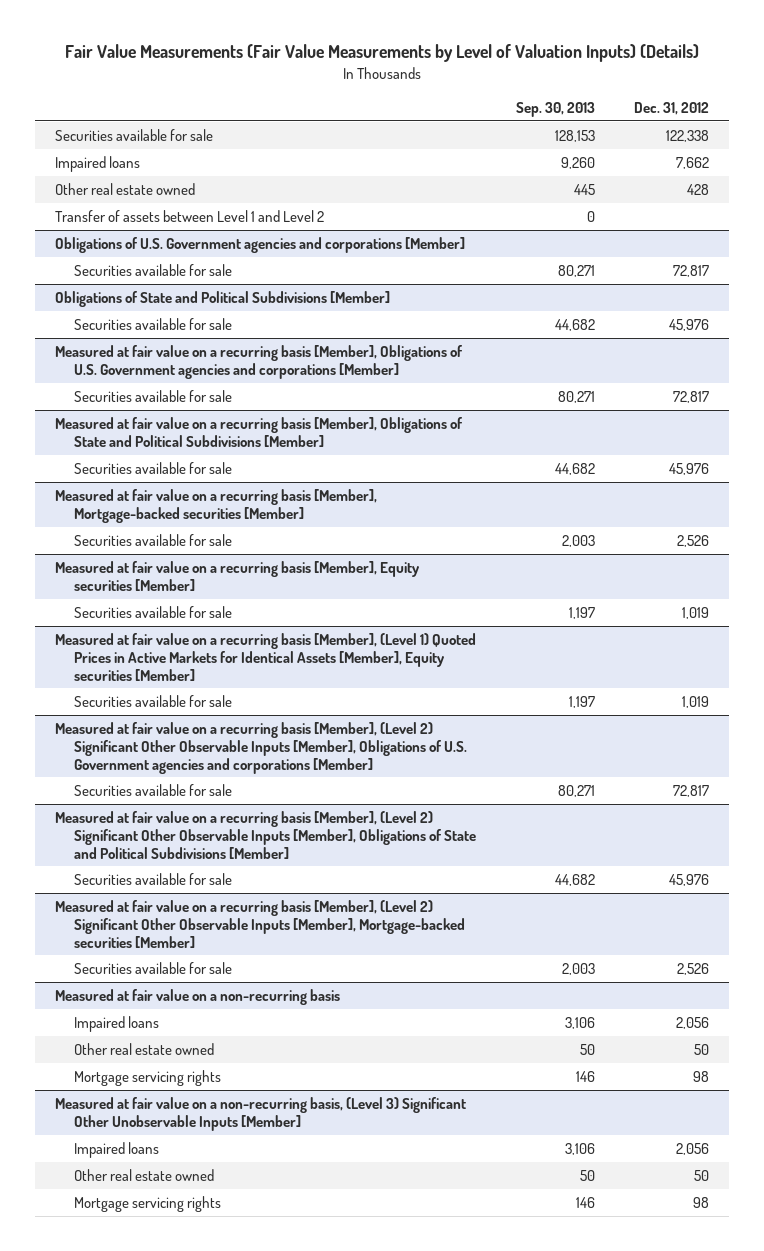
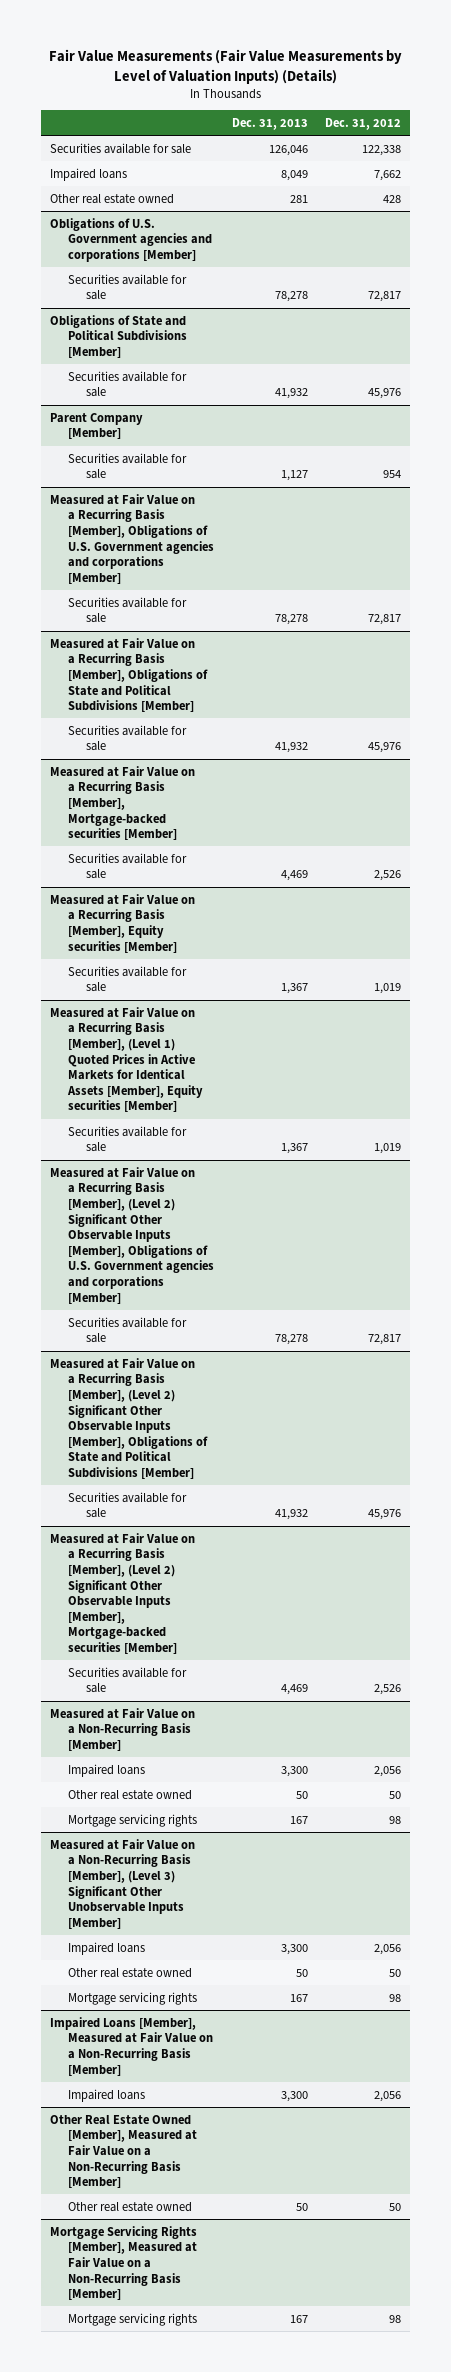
- | Sep. 30, 2013 | Dec. 31, 2012
+ | Dec. 31, 2013 | Dec. 31, 2012
- Transfer of assets between Level 1 and Level 2 | 0 |
- Measured at fair value on a recurring basis [Member], Obligations of U.S. Government agencies and corporations [Member]
+ Parent Company [Member]
+ Securities available for sale | 1,127 | 954
+ Measured at Fair Value on a Recurring Basis [Member], Obligations of U.S. Government agencies and corporations [Member]
- Measured at fair value on a recurring basis [Member], Obligations of State and Political Subdivisions [Member]
+ Measured at Fair Value on a Recurring Basis [Member], Obligations of State and Political Subdivisions [Member]
- Measured at fair value on a recurring basis [Member], Mortgage-backed securities [Member]
+ Measured at Fair Value on a Recurring Basis [Member], Mortgage-backed securities [Member]
- Measured at fair value on a recurring basis [Member], Equity securities [Member]
+ Measured at Fair Value on a Recurring Basis [Member], Equity securities [Member]
- Measured at fair value on a recurring basis [Member], (Level 1) Quoted Prices in Active Markets for Identical Assets [Member], Equity securities [Member]
+ Measured at Fair Value on a Recurring Basis [Member], (Level 1) Quoted Prices in Active Markets for Identical Assets [Member], Equity securities [Member]
- Measured at fair value on a recurring basis [Member], (Level 2) Significant Other Observable Inputs [Member], Obligations of U.S. Government agencies and corporations [Member]
+ Measured at Fair Value on a Recurring Basis [Member], (Level 2) Significant Other Observable Inputs [Member], Obligations of U.S. Government agencies and corporations [Member]
- Measured at fair value on a recurring basis [Member], (Level 2) Significant Other Observable Inputs [Member], Obligations of State and Political Subdivisions [Member]
+ Measured at Fair Value on a Recurring Basis [Member], (Level 2) Significant Other Observable Inputs [Member], Obligations of State and Political Subdivisions [Member]
- Measured at fair value on a recurring basis [Member], (Level 2) Significant Other Observable Inputs [Member], Mortgage-backed securities [Member]
+ Measured at Fair Value on a Recurring Basis [Member], (Level 2) Significant Other Observable Inputs [Member], Mortgage-backed securities [Member]
- Measured at fair value on a non-recurring basis
+ Measured at Fair Value on a Non-Recurring Basis [Member]
- Measured at fair value on a non-recurring basis, (Level 3) Significant Other Unobservable Inputs [Member]
+ Measured at Fair Value on a Non-Recurring Basis [Member], (Level 3) Significant Other Unobservable Inputs [Member]
+ Impaired Loans [Member], Measured at Fair Value on a Non-Recurring Basis [Member]
+ Impaired loans | 3,300 | 2,056
+ Other Real Estate Owned [Member], Measured at Fair Value on a Non-Recurring Basis [Member]
+ Other real estate owned | 50 | 50
+ Mortgage Servicing Rights [Member], Measured at Fair Value on a Non-Recurring Basis [Member]
+ Mortgage servicing rights | 167 | 98

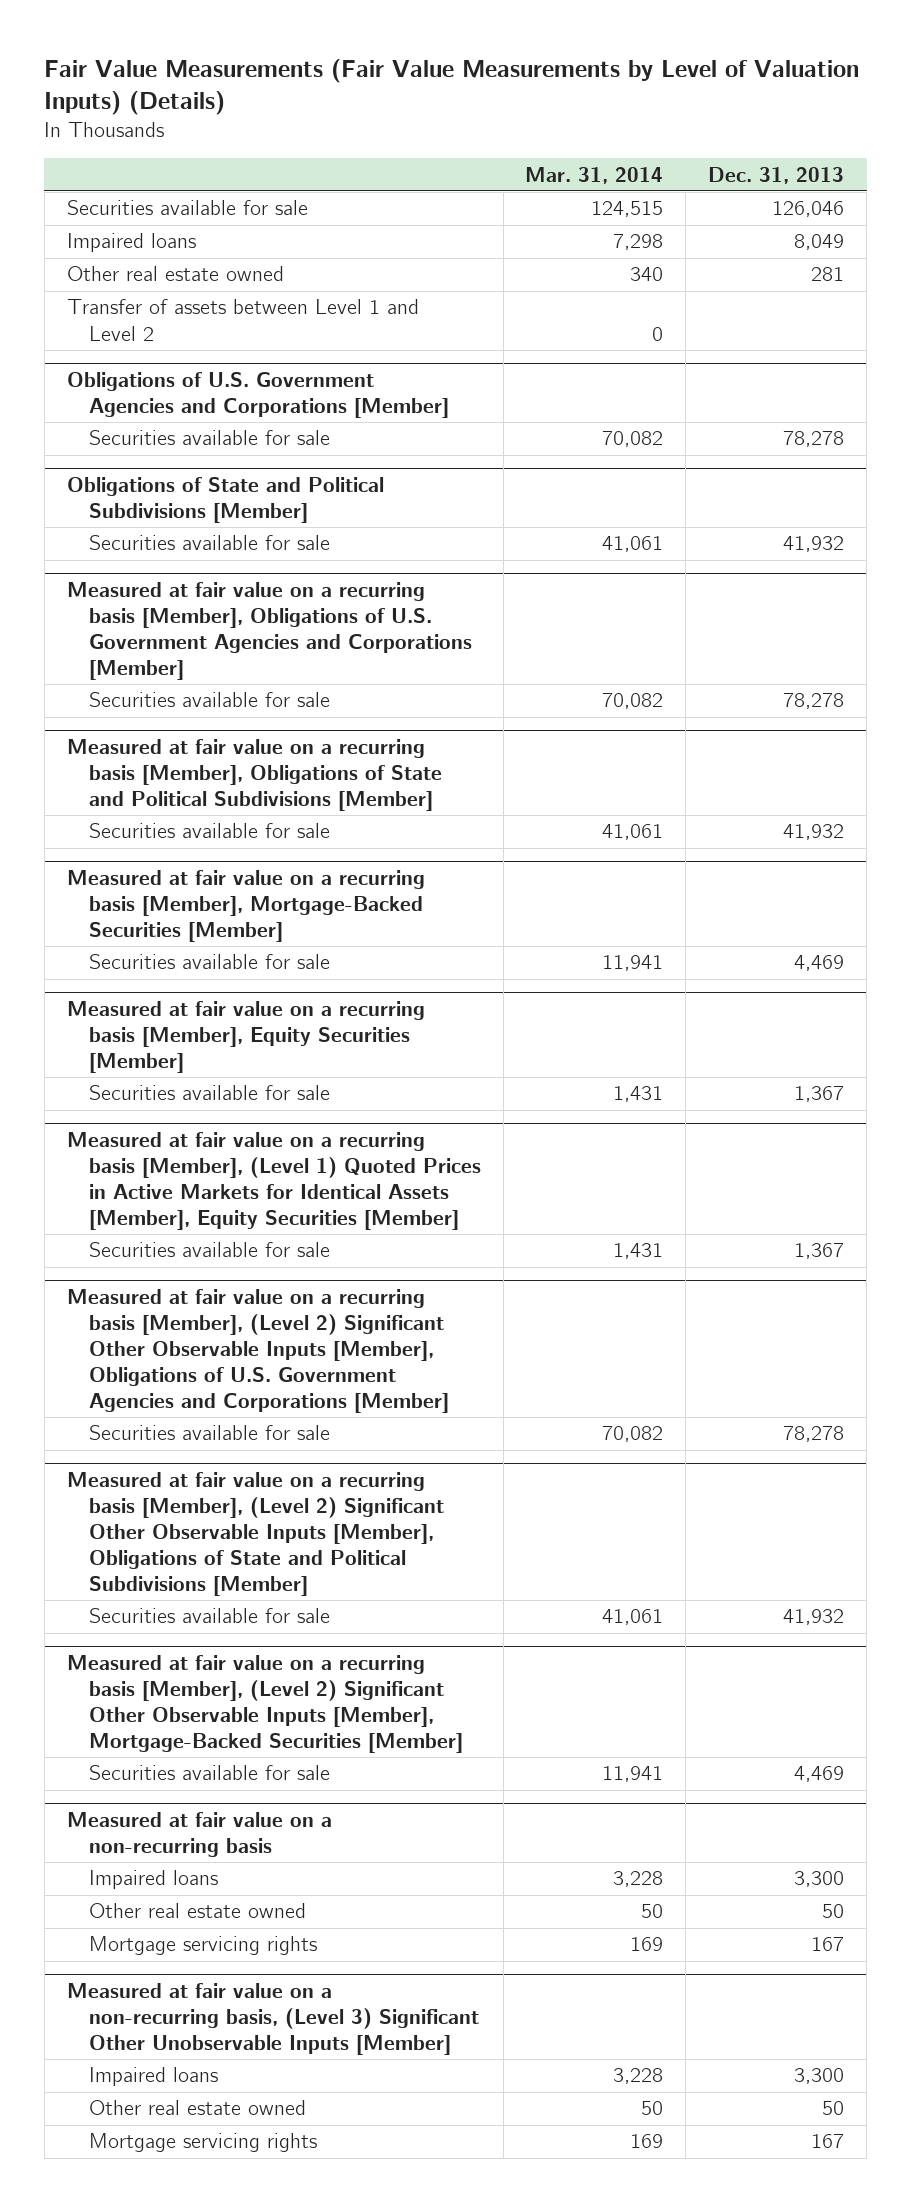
- | Dec. 31, 2013 | Dec. 31, 2012
+ | Mar. 31, 2014 | Dec. 31, 2013
- Obligations of U.S. Government agencies and corporations [Member]
+ Transfer of assets between Level 1 and Level 2 | 0 |
+ Obligations of U.S. Government Agencies and Corporations [Member]
- Parent Company [Member]
- Securities available for sale | 1,127 | 954
- Measured at Fair Value on a Recurring Basis [Member], Obligations of U.S. Government agencies and corporations [Member]
+ Measured at fair value on a recurring basis [Member], Obligations of U.S. Government Agencies and Corporations [Member]
- Measured at Fair Value on a Recurring Basis [Member], Obligations of State and Political Subdivisions [Member]
+ Measured at fair value on a recurring basis [Member], Obligations of State and Political Subdivisions [Member]
- Measured at Fair Value on a Recurring Basis [Member], Mortgage-backed securities [Member]
+ Measured at fair value on a recurring basis [Member], Mortgage-Backed Securities [Member]
- Measured at Fair Value on a Recurring Basis [Member], Equity securities [Member]
+ Measured at fair value on a recurring basis [Member], Equity Securities [Member]
- Measured at Fair Value on a Recurring Basis [Member], (Level 1) Quoted Prices in Active Markets for Identical Assets [Member], Equity securities [Member]
+ Measured at fair value on a recurring basis [Member], (Level 1) Quoted Prices in Active Markets for Identical Assets [Member], Equity Securities [Member]
- Measured at Fair Value on a Recurring Basis [Member], (Level 2) Significant Other Observable Inputs [Member], Obligations of U.S. Government agencies and corporations [Member]
+ Measured at fair value on a recurring basis [Member], (Level 2) Significant Other Observable Inputs [Member], Obligations of U.S. Government Agencies and Corporations [Member]
- Measured at Fair Value on a Recurring Basis [Member], (Level 2) Significant Other Observable Inputs [Member], Obligations of State and Political Subdivisions [Member]
+ Measured at fair value on a recurring basis [Member], (Level 2) Significant Other Observable Inputs [Member], Obligations of State and Political Subdivisions [Member]
- Measured at Fair Value on a Recurring Basis [Member], (Level 2) Significant Other Observable Inputs [Member], Mortgage-backed securities [Member]
+ Measured at fair value on a recurring basis [Member], (Level 2) Significant Other Observable Inputs [Member], Mortgage-Backed Securities [Member]
- Measured at Fair Value on a Non-Recurring Basis [Member]
- Impaired loans | 3,300 | 2,056
- Other real estate owned | 50 | 50
- Mortgage servicing rights | 167 | 98
- Measured at Fair Value on a Non-Recurring Basis [Member], (Level 3) Significant Other Unobservable Inputs [Member]
+ Measured at fair value on a non-recurring basis
- Impaired Loans [Member], Measured at Fair Value on a Non-Recurring Basis [Member]
+ Measured at fair value on a non-recurring basis, (Level 3) Significant Other Unobservable Inputs [Member]
- Other Real Estate Owned [Member], Measured at Fair Value on a Non-Recurring Basis [Member]
- Mortgage Servicing Rights [Member], Measured at Fair Value on a Non-Recurring Basis [Member]

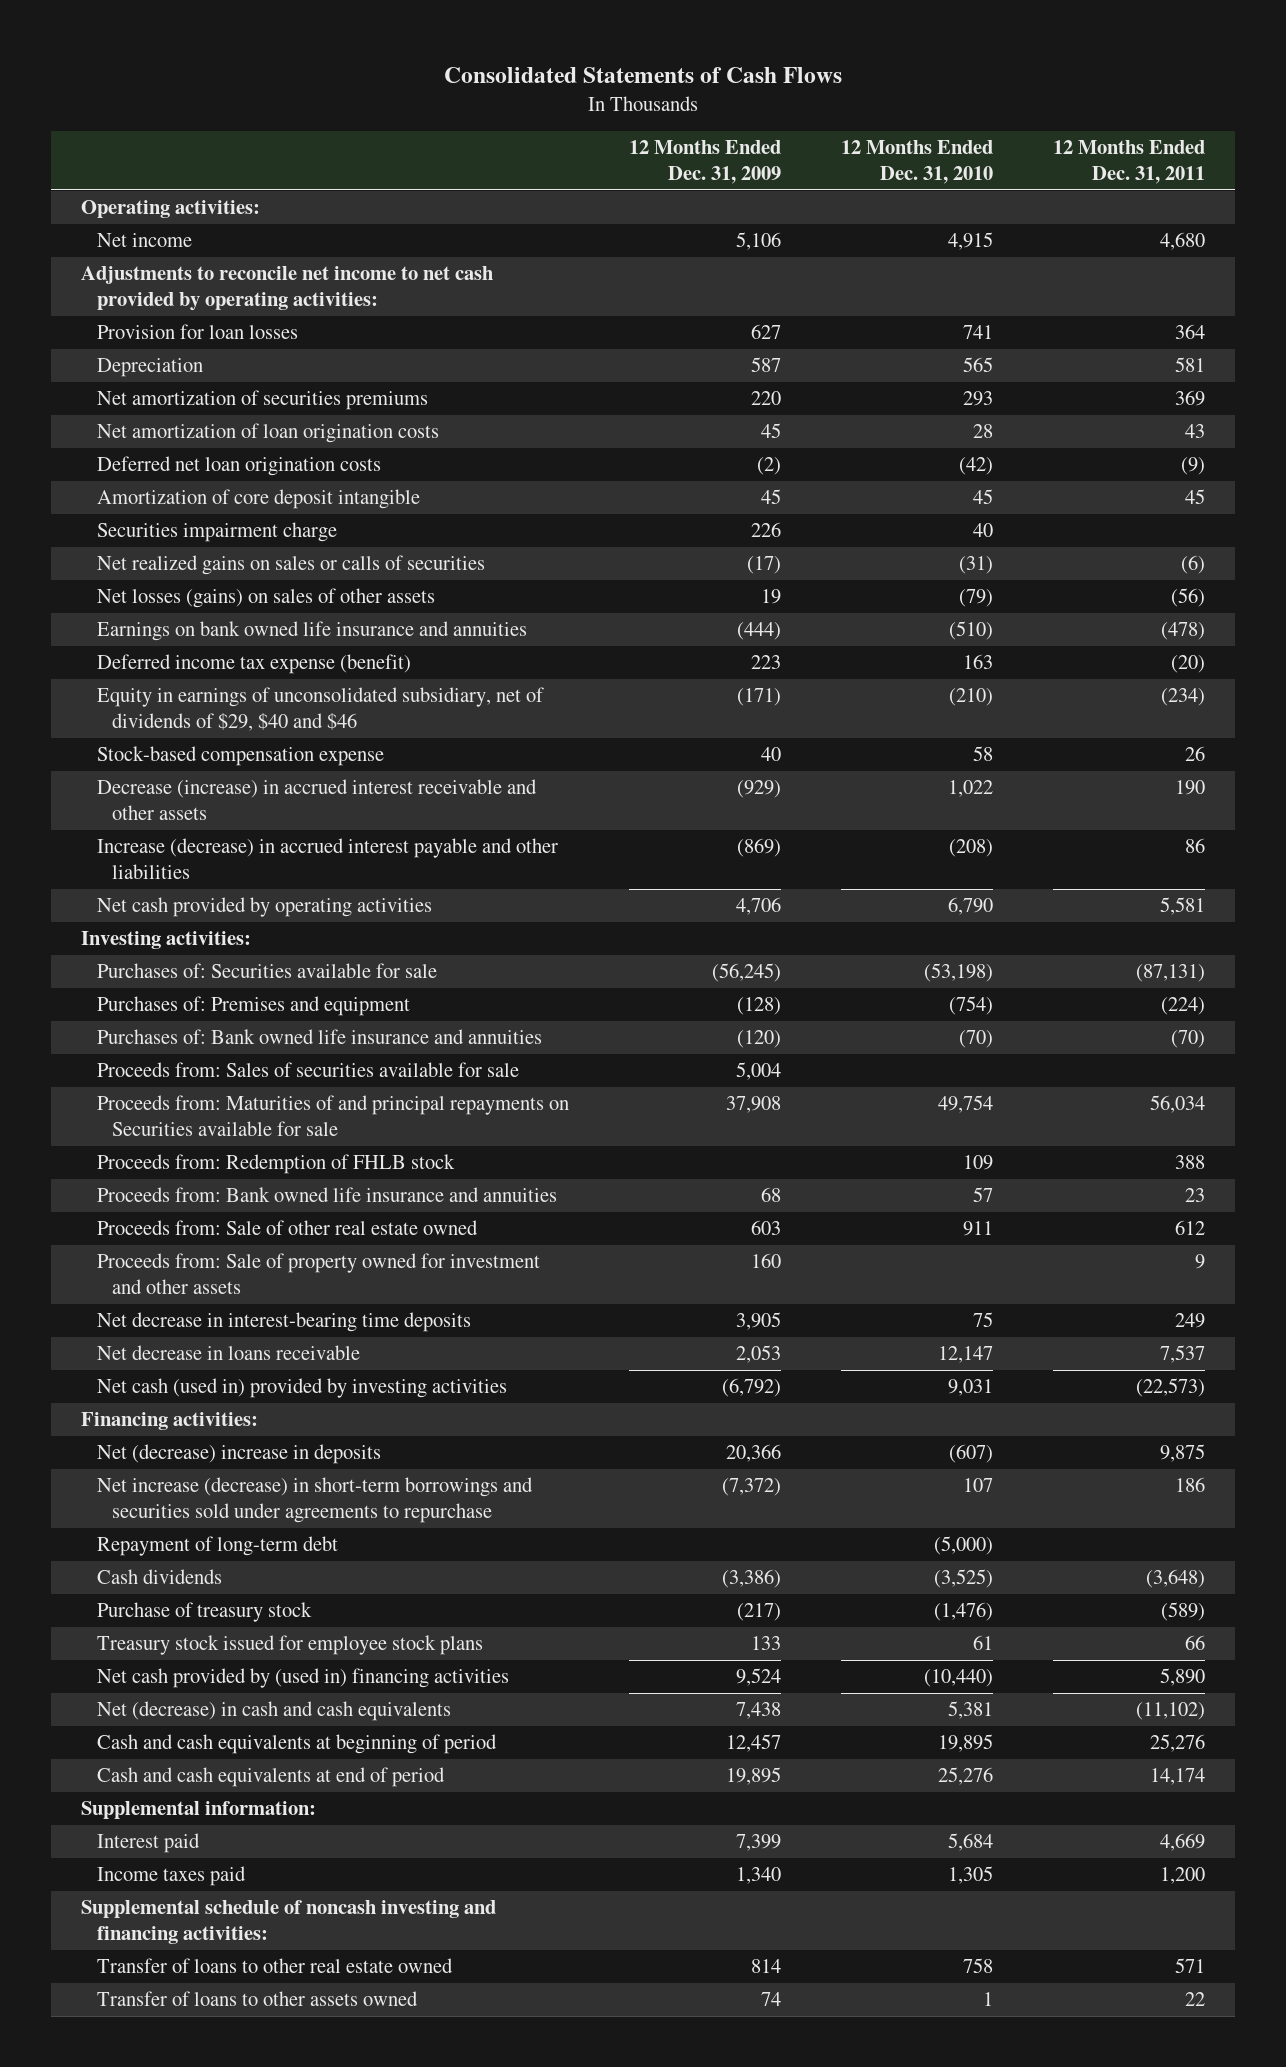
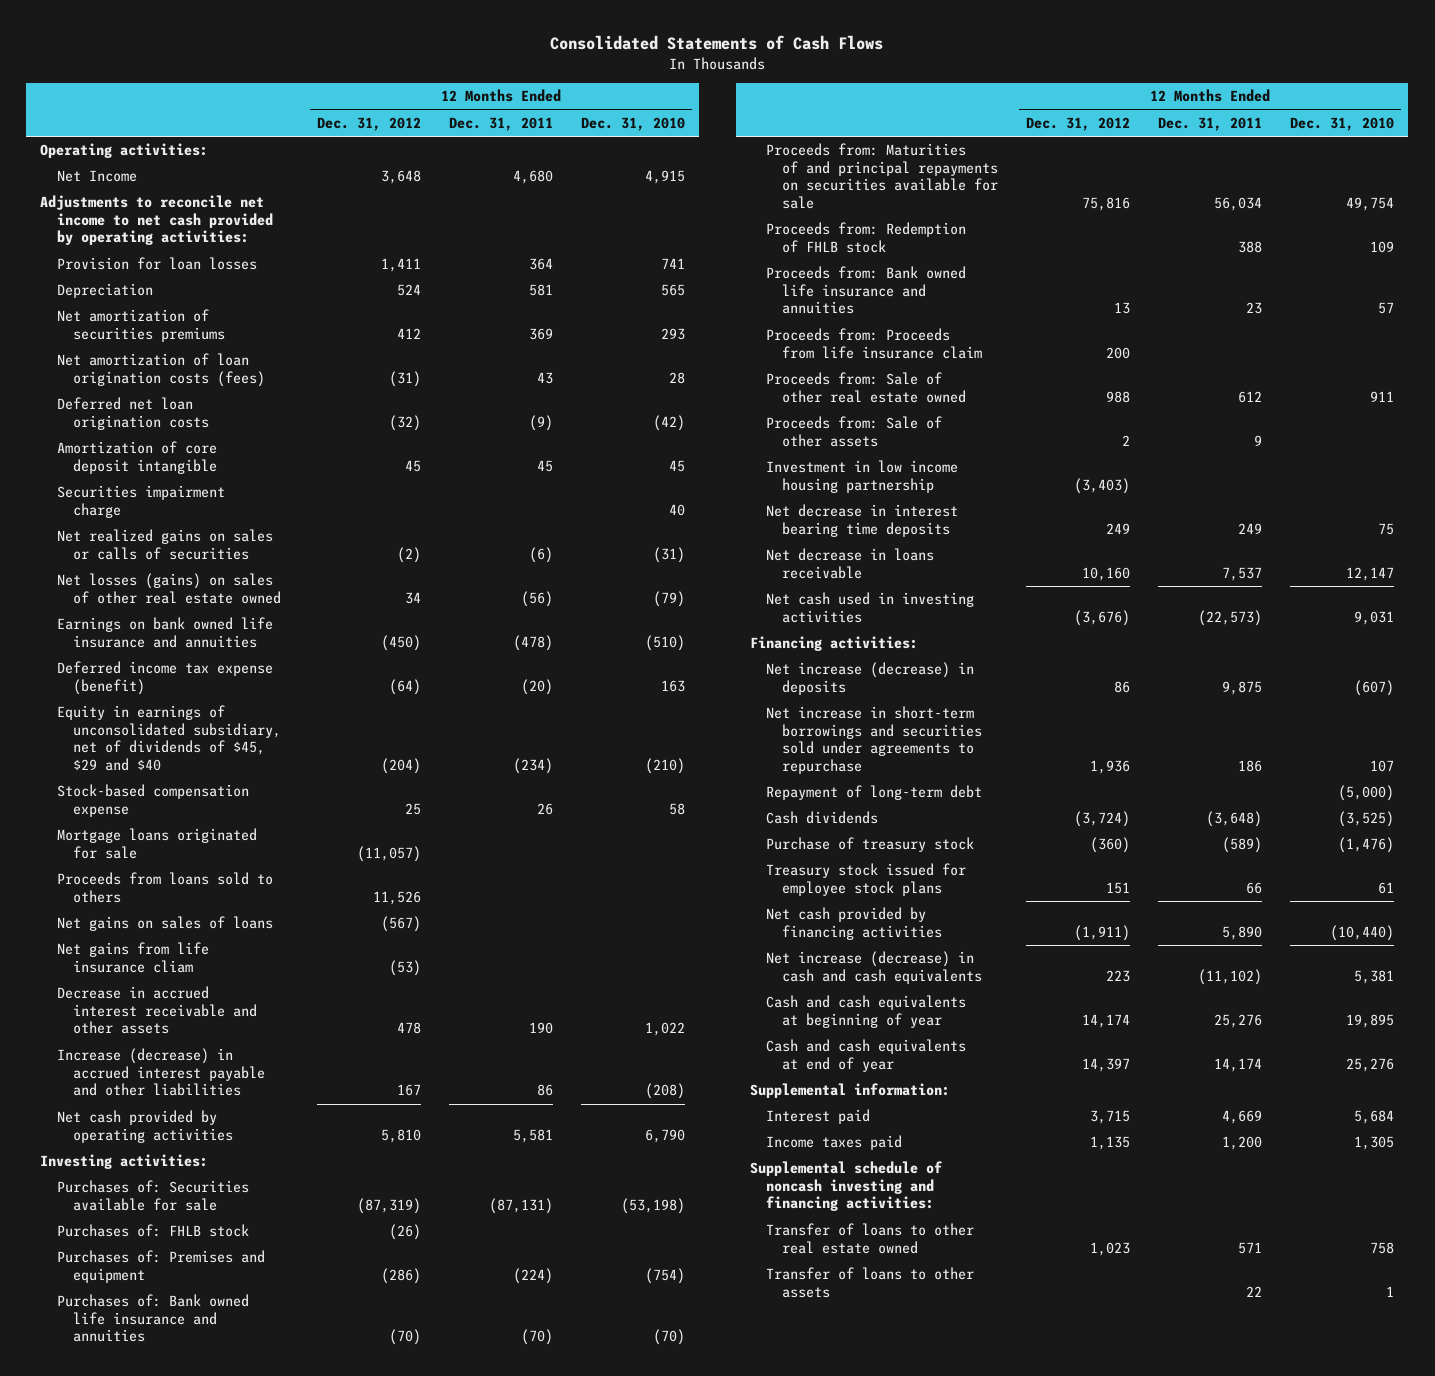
- | 12 Months Ended Dec. 31, 2009 | 12 Months Ended Dec. 31, 2010 | 12 Months Ended Dec. 31, 2011
+ | 12 Months Ended Dec. 31, 2012 | 12 Months Ended Dec. 31, 2011 | 12 Months Ended Dec. 31, 2010
- Net income | 5,106 | 4,915 | 4,680
+ Net Income | 3,648 | 4,680 | 4,915
- Net amortization of loan origination costs | 45 | 28 | 43
+ Net amortization of loan origination costs (fees) | (31) | 43 | 28
- Net losses (gains) on sales of other assets | 19 | (79) | (56)
+ Net losses (gains) on sales of other real estate owned | 34 | (56) | (79)
- Equity in earnings of unconsolidated subsidiary, net of dividends of $29, $40 and $46 | (171) | (210) | (234)
+ Equity in earnings of unconsolidated subsidiary, net of dividends of $45, $29 and $40 | (204) | (234) | (210)
- Decrease (increase) in accrued interest receivable and other assets | (929) | 1,022 | 190
+ Mortgage loans originated for sale | (11,057) | |
+ Proceeds from loans sold to others | 11,526 | |
+ Net gains on sales of loans | (567) | |
+ Net gains from life insurance cliam | (53) | |
+ Decrease in accrued interest receivable and other assets | 478 | 190 | 1,022
+ Purchases of: FHLB stock | (26) | |
- Proceeds from: Sales of securities available for sale | 5,004 | |
- Proceeds from: Maturities of and principal repayments on Securities available for sale | 37,908 | 49,754 | 56,034
+ Proceeds from: Maturities of and principal repayments on securities available for sale | 75,816 | 56,034 | 49,754
+ Proceeds from: Proceeds from life insurance claim | 200 | |
- Proceeds from: Sale of property owned for investment and other assets | 160 | | 9
- Net decrease in interest-bearing time deposits | 3,905 | 75 | 249
+ Proceeds from: Sale of other assets | 2 | 9 |
+ Investment in low income housing partnership | (3,403) | |
+ Net decrease in interest bearing time deposits | 249 | 249 | 75
- Net cash (used in) provided by investing activities | (6,792) | 9,031 | (22,573)
+ Net cash used in investing activities | (3,676) | (22,573) | 9,031
- Net (decrease) increase in deposits | 20,366 | (607) | 9,875
- Net increase (decrease) in short-term borrowings and securities sold under agreements to repurchase | (7,372) | 107 | 186
+ Net increase (decrease) in deposits | 86 | 9,875 | (607)
+ Net increase in short-term borrowings and securities sold under agreements to repurchase | 1,936 | 186 | 107
- Net cash provided by (used in) financing activities | 9,524 | (10,440) | 5,890
- Net (decrease) in cash and cash equivalents | 7,438 | 5,381 | (11,102)
- Cash and cash equivalents at beginning of period | 12,457 | 19,895 | 25,276
- Cash and cash equivalents at end of period | 19,895 | 25,276 | 14,174
+ Net cash provided by financing activities | (1,911) | 5,890 | (10,440)
+ Net increase (decrease) in cash and cash equivalents | 223 | (11,102) | 5,381
+ Cash and cash equivalents at beginning of year | 14,174 | 25,276 | 19,895
+ Cash and cash equivalents at end of year | 14,397 | 14,174 | 25,276
- Transfer of loans to other assets owned | 74 | 1 | 22
+ Transfer of loans to other assets | | 22 | 1

